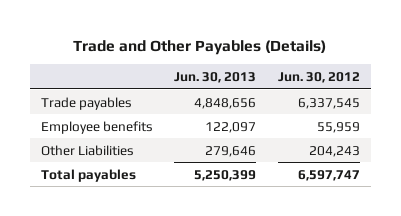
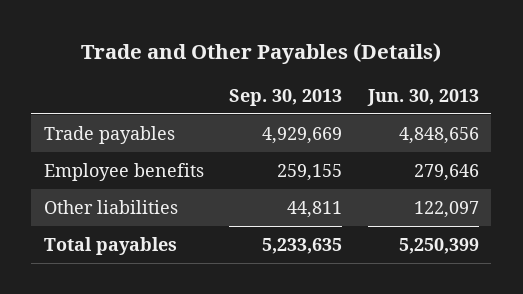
- | Jun. 30, 2013 | Jun. 30, 2012
+ | Sep. 30, 2013 | Jun. 30, 2013
- Employee benefits | 122,097 | 55,959
- Other Liabilities | 279,646 | 204,243
+ Employee benefits | 259,155 | 279,646
+ Other liabilities | 44,811 | 122,097

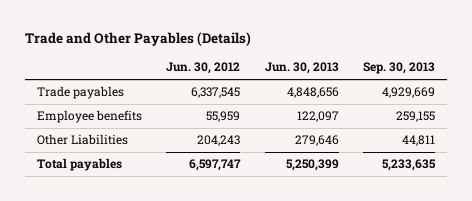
- | Sep. 30, 2013 | Jun. 30, 2013
+ | Jun. 30, 2012 | Jun. 30, 2013 | Sep. 30, 2013
- Employee benefits | 259,155 | 279,646
- Other liabilities | 44,811 | 122,097
+ Employee benefits | 55,959 | 122,097 | 259,155
+ Other Liabilities | 204,243 | 279,646 | 44,811

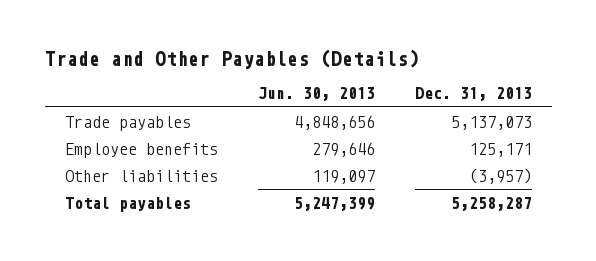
- | Jun. 30, 2012 | Jun. 30, 2013 | Sep. 30, 2013
+ | Jun. 30, 2013 | Dec. 31, 2013
- Employee benefits | 55,959 | 122,097 | 259,155
- Other Liabilities | 204,243 | 279,646 | 44,811
- Total payables | 6,597,747 | 5,250,399 | 5,233,635
+ Employee benefits | 279,646 | 125,171
+ Other liabilities | 119,097 | (3,957)
+ Total payables | 5,247,399 | 5,258,287

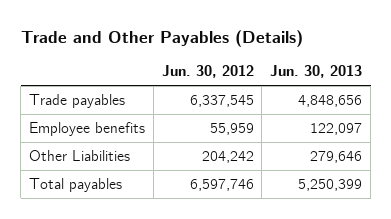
- | Jun. 30, 2013 | Dec. 31, 2013
+ | Jun. 30, 2012 | Jun. 30, 2013
- Employee benefits | 279,646 | 125,171
- Other liabilities | 119,097 | (3,957)
- Total payables | 5,247,399 | 5,258,287
+ Employee benefits | 55,959 | 122,097
+ Other Liabilities | 204,242 | 279,646
+ Total payables | 6,597,746 | 5,250,399

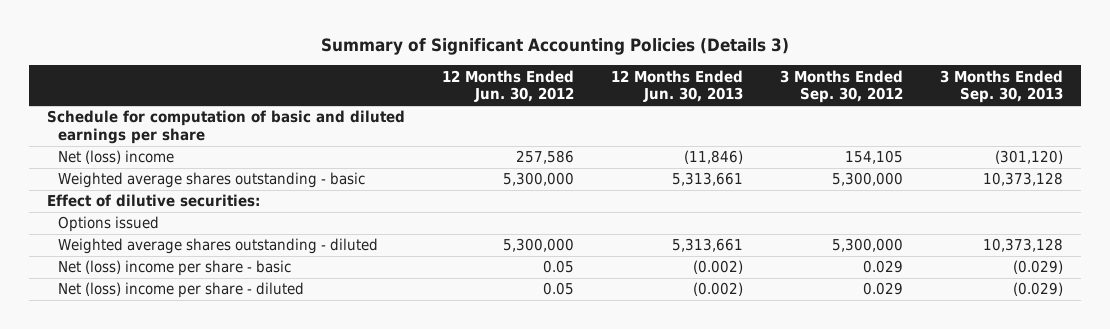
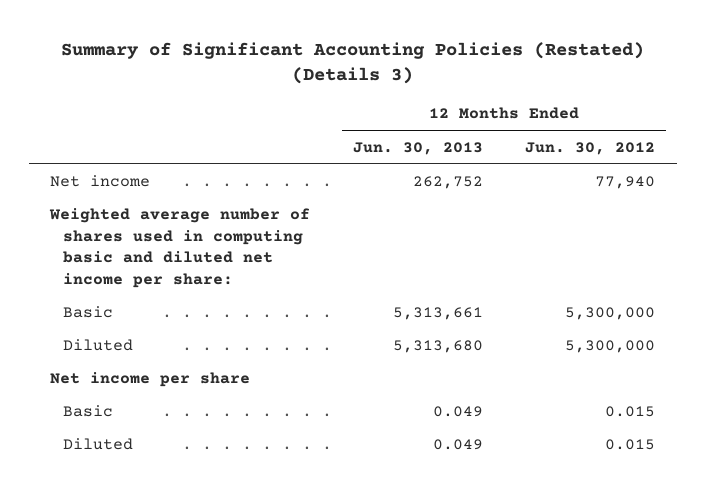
- Summary of Significant Accounting Policies (Details 3)
+ Summary of Significant Accounting Policies (Restated) (Details 3)
- | 12 Months Ended Jun. 30, 2012 | 12 Months Ended Jun. 30, 2013 | 3 Months Ended Sep. 30, 2012 | 3 Months Ended Sep. 30, 2013
+ | 12 Months Ended Jun. 30, 2013 | 12 Months Ended Jun. 30, 2012
- Schedule for computation of basic and diluted earnings per share
- Net (loss) income | 257,586 | (11,846) | 154,105 | (301,120)
- Weighted average shares outstanding - basic | 5,300,000 | 5,313,661 | 5,300,000 | 10,373,128
- Effect of dilutive securities:
- Options issued
- Weighted average shares outstanding - diluted | 5,300,000 | 5,313,661 | 5,300,000 | 10,373,128
- Net (loss) income per share - basic | 0.05 | (0.002) | 0.029 | (0.029)
- Net (loss) income per share - diluted | 0.05 | (0.002) | 0.029 | (0.029)
+ Net income | 262,752 | 77,940
+ Weighted average number of shares used in computing basic and diluted net income per share:
+ Basic | 5,313,661 | 5,300,000
+ Diluted | 5,313,680 | 5,300,000
+ Net income per share
+ Basic | 0.049 | 0.015
+ Diluted | 0.049 | 0.015

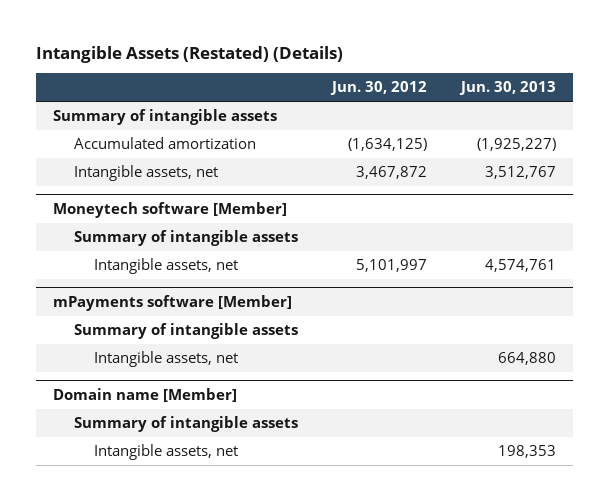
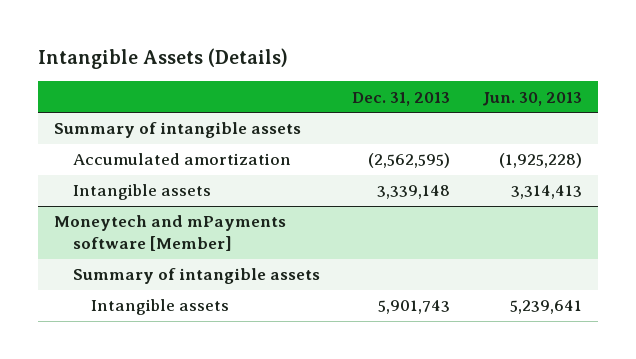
- Intangible Assets (Restated) (Details)
+ Intangible Assets (Details)
- | Jun. 30, 2012 | Jun. 30, 2013
+ | Dec. 31, 2013 | Jun. 30, 2013
- Accumulated amortization | (1,634,125) | (1,925,227)
- Intangible assets, net | 3,467,872 | 3,512,767
- Moneytech software [Member]
- Summary of intangible assets
- Intangible assets, net | 5,101,997 | 4,574,761
- mPayments software [Member]
- Summary of intangible assets
- Intangible assets, net | | 664,880
- Domain name [Member]
+ Accumulated amortization | (2,562,595) | (1,925,228)
+ Intangible assets | 3,339,148 | 3,314,413
+ Moneytech and mPayments software [Member]
- Intangible assets, net | | 198,353
+ Intangible assets | 5,901,743 | 5,239,641

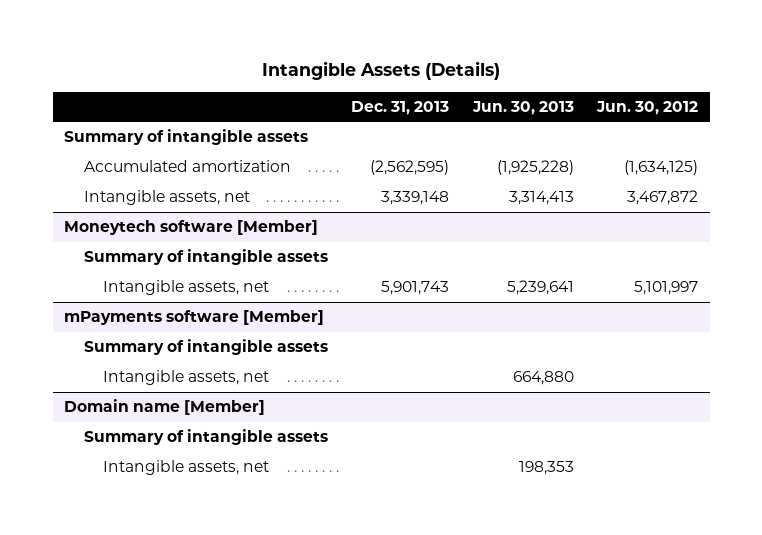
- | Dec. 31, 2013 | Jun. 30, 2013
+ | Dec. 31, 2013 | Jun. 30, 2013 | Jun. 30, 2012
- Intangible assets | 3,339,148 | 3,314,413
- Moneytech and mPayments software [Member]
+ Intangible assets, net | 3,339,148 | 3,314,413 | 3,467,872
+ Moneytech software [Member]
- Intangible assets | 5,901,743 | 5,239,641
+ Intangible assets, net | 5,901,743 | 5,239,641 | 5,101,997
+ mPayments software [Member]
+ Summary of intangible assets
+ Intangible assets, net | | 664,880 |
+ Domain name [Member]
+ Summary of intangible assets
+ Intangible assets, net | | 198,353 |

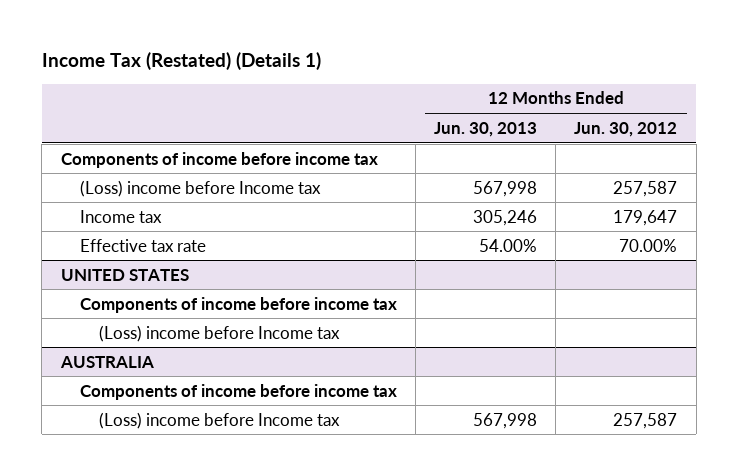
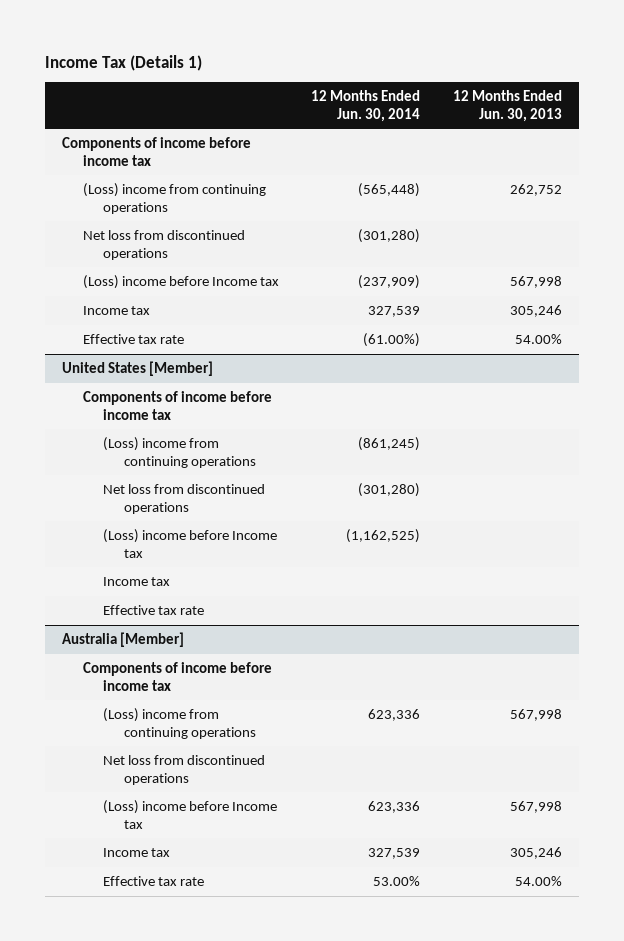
- Income Tax (Restated) (Details 1)
+ Income Tax (Details 1)
- | 12 Months Ended Jun. 30, 2013 | 12 Months Ended Jun. 30, 2012
+ | 12 Months Ended Jun. 30, 2014 | 12 Months Ended Jun. 30, 2013
+ (Loss) income from continuing operations | (565,448) | 262,752
+ Net loss from discontinued operations | (301,280) |
- UNITED STATES
+ United States [Member]
+ (Loss) income from continuing operations | (861,245) |
+ Net loss from discontinued operations | (301,280) |
- AUSTRALIA
+ Income tax
+ Effective tax rate
+ Australia [Member]
+ (Loss) income from continuing operations | 623,336 | 567,998
+ Net loss from discontinued operations
+ Income tax | 327,539 | 305,246
+ Effective tax rate | 53.00% | 54.00%

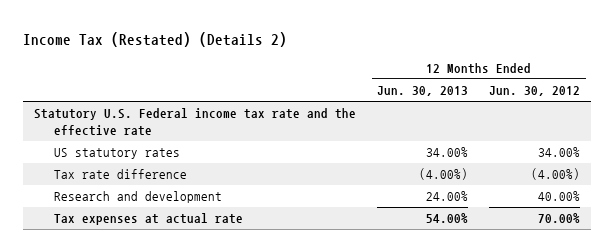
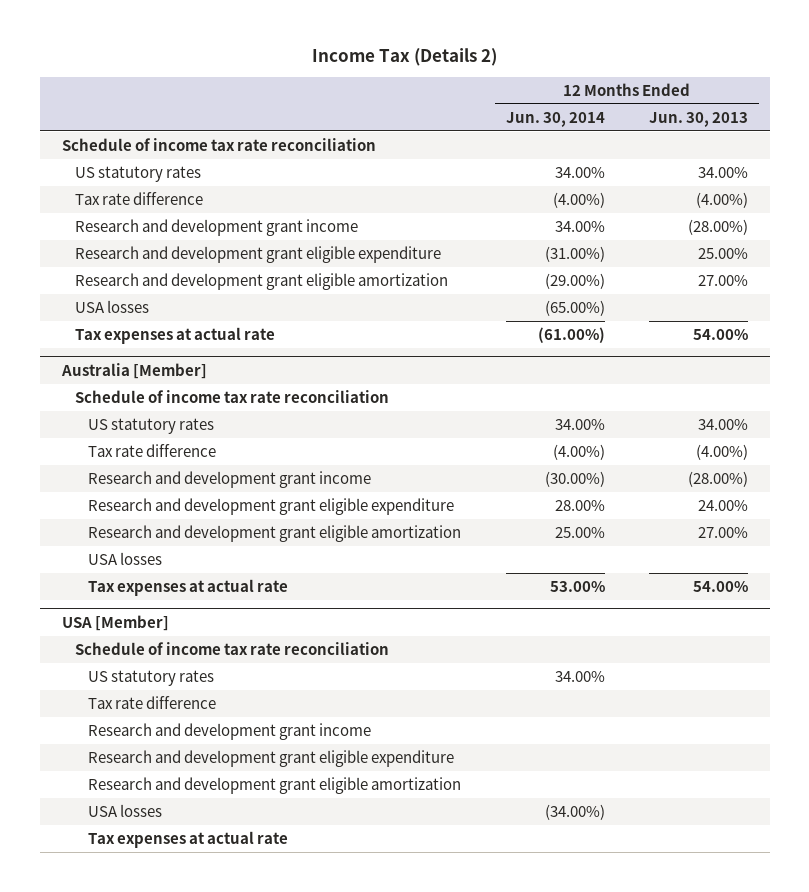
- Income Tax (Restated) (Details 2)
+ Income Tax (Details 2)
- | 12 Months Ended Jun. 30, 2013 | 12 Months Ended Jun. 30, 2012
+ | 12 Months Ended Jun. 30, 2014 | 12 Months Ended Jun. 30, 2013
- Statutory U.S. Federal income tax rate and the effective rate
+ Schedule of income tax rate reconciliation
- Research and development | 24.00% | 40.00%
+ Research and development grant income | 34.00% | (28.00%)
+ Research and development grant eligible expenditure | (31.00%) | 25.00%
+ Research and development grant eligible amortization | (29.00%) | 27.00%
+ USA losses | (65.00%) |
+ Australia [Member]
+ Schedule of income tax rate reconciliation
+ US statutory rates | 34.00% | 34.00%
+ Tax rate difference | (4.00%) | (4.00%)
+ Research and development grant income | (30.00%) | (28.00%)
+ Research and development grant eligible expenditure | 28.00% | 24.00%
+ Research and development grant eligible amortization | 25.00% | 27.00%
+ USA losses
+ Tax expenses at actual rate | 53.00% | 54.00%
+ USA [Member]
+ Schedule of income tax rate reconciliation
+ US statutory rates | 34.00% |
+ Tax rate difference
+ Research and development grant income
+ Research and development grant eligible expenditure
+ Research and development grant eligible amortization
+ USA losses | (34.00%) |
+ Tax expenses at actual rate

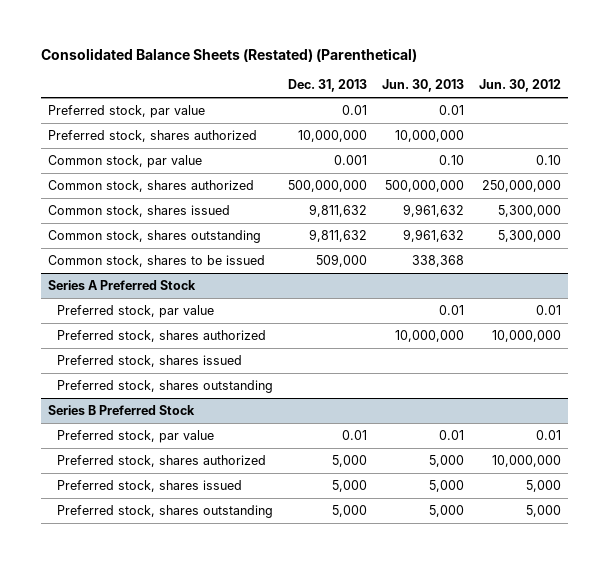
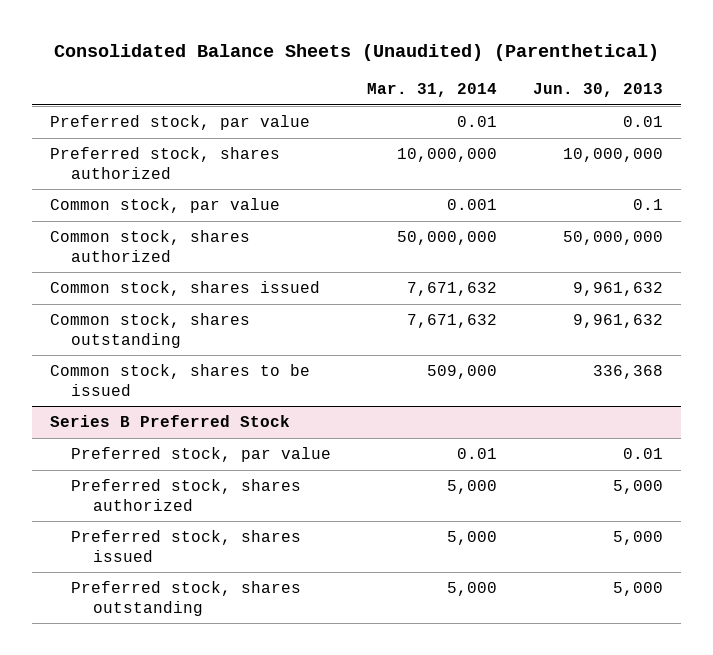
- Consolidated Balance Sheets (Restated) (Parenthetical)
+ Consolidated Balance Sheets (Unaudited) (Parenthetical)
- | Dec. 31, 2013 | Jun. 30, 2013 | Jun. 30, 2012
+ | Mar. 31, 2014 | Jun. 30, 2013
- Common stock, par value | 0.001 | 0.10 | 0.10
- Common stock, shares authorized | 500,000,000 | 500,000,000 | 250,000,000
+ Common stock, par value | 0.001 | 0.1
+ Common stock, shares authorized | 50,000,000 | 50,000,000
- Common stock, shares to be issued | 509,000 | 338,368 |
- Series A Preferred Stock
- Preferred stock, par value | | 0.01 | 0.01
- Preferred stock, shares authorized | | 10,000,000 | 10,000,000
- Preferred stock, shares issued
- Preferred stock, shares outstanding
+ Common stock, shares to be issued | 509,000 | 336,368

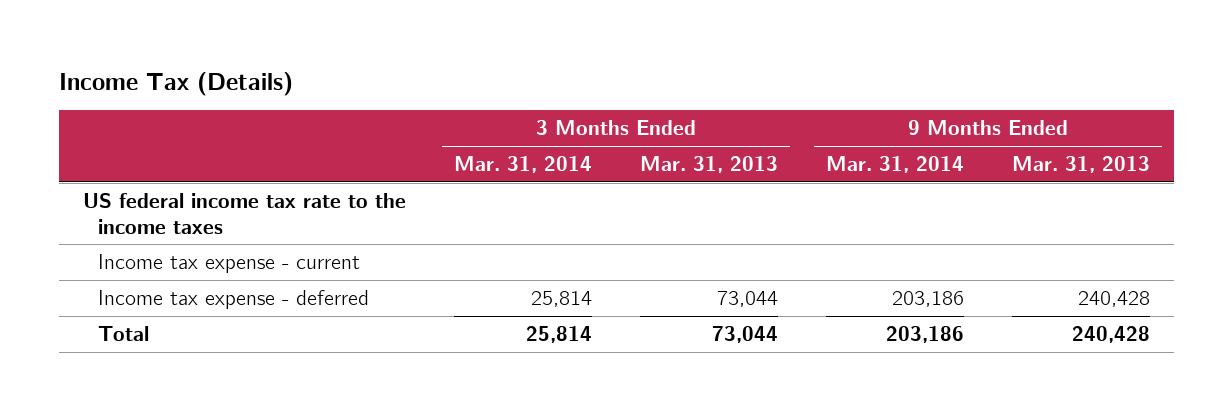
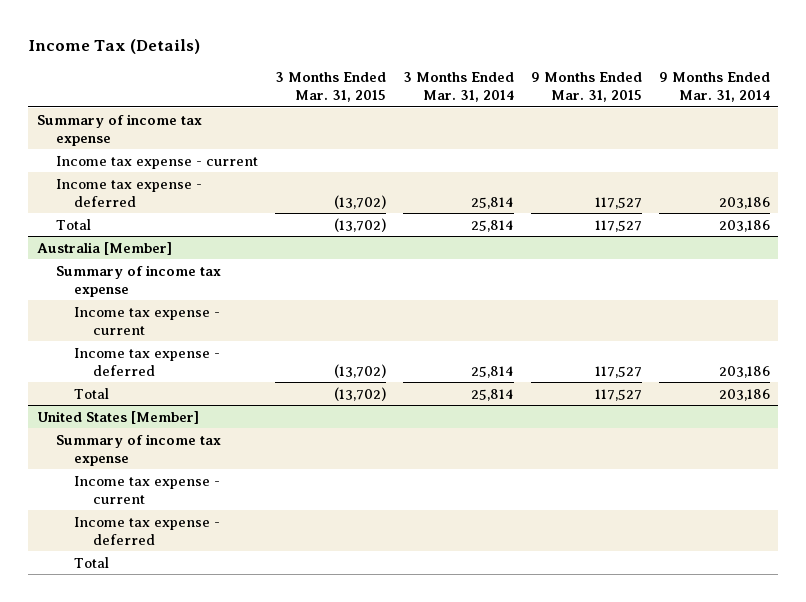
- | 3 Months Ended Mar. 31, 2014 | 3 Months Ended Mar. 31, 2013 | 9 Months Ended Mar. 31, 2014 | 9 Months Ended Mar. 31, 2013
+ | 3 Months Ended Mar. 31, 2015 | 3 Months Ended Mar. 31, 2014 | 9 Months Ended Mar. 31, 2015 | 9 Months Ended Mar. 31, 2014
- US federal income tax rate to the income taxes
+ Summary of income tax expense
+ Australia [Member]
+ Summary of income tax expense
+ Income tax expense - current
+ Income tax expense - deferred | (13,702) | 25,814 | 117,527 | 203,186
+ Total | (13,702) | 25,814 | 117,527 | 203,186
+ United States [Member]
+ Summary of income tax expense
+ Income tax expense - current
+ Income tax expense - deferred
+ Total

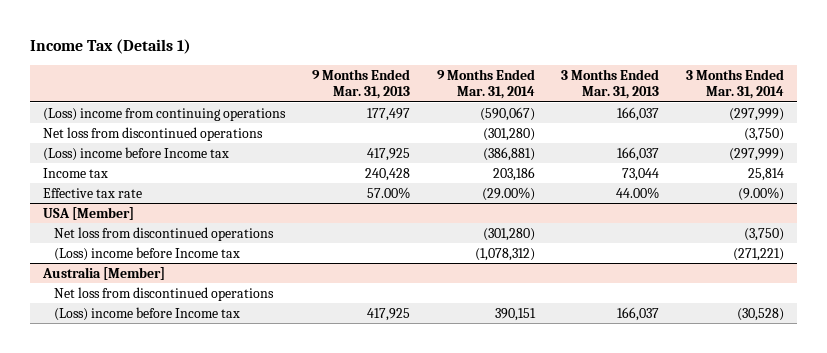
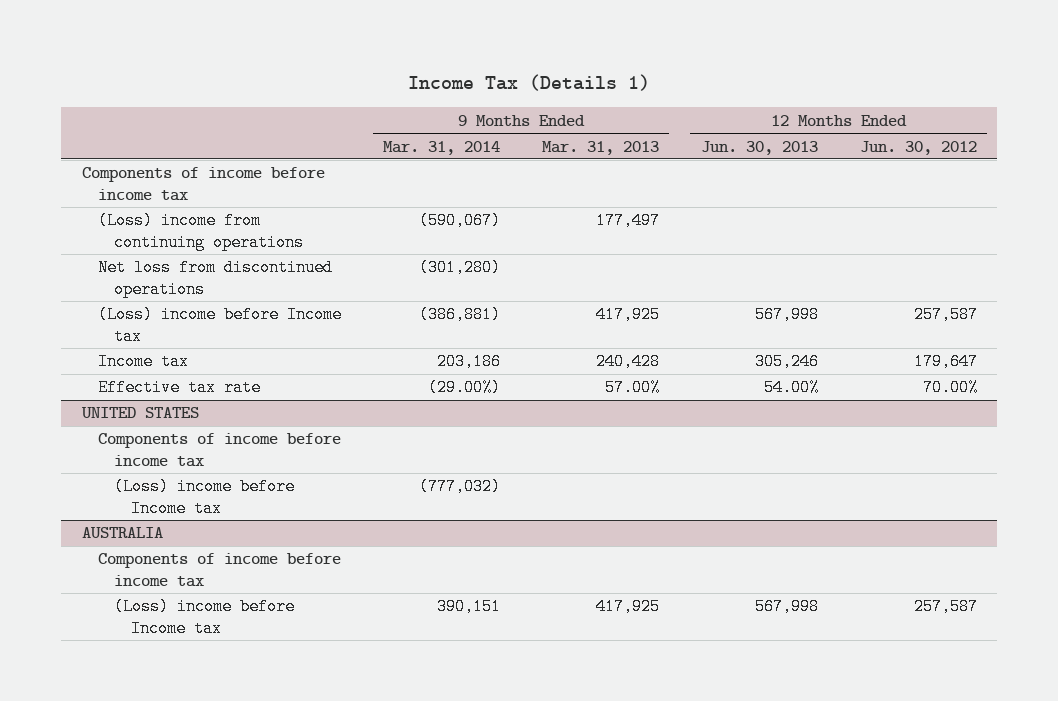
- | 9 Months Ended Mar. 31, 2013 | 9 Months Ended Mar. 31, 2014 | 3 Months Ended Mar. 31, 2013 | 3 Months Ended Mar. 31, 2014
+ | 9 Months Ended Mar. 31, 2014 | 9 Months Ended Mar. 31, 2013 | 12 Months Ended Jun. 30, 2013 | 12 Months Ended Jun. 30, 2012
+ Components of income before income tax
- USA [Member]
- Net loss from discontinued operations | | (301,280) | | (3,750)
- (Loss) income before Income tax | | (1,078,312) | | (271,221)
- Australia [Member]
- Net loss from discontinued operations
+ UNITED STATES
+ Components of income before income tax
+ (Loss) income before Income tax | (777,032) | | |
+ AUSTRALIA
+ Components of income before income tax

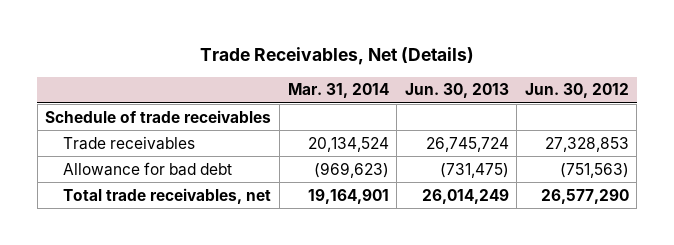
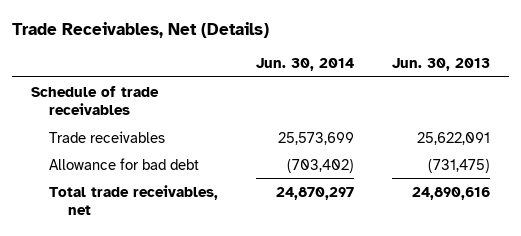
- | Mar. 31, 2014 | Jun. 30, 2013 | Jun. 30, 2012
+ | Jun. 30, 2014 | Jun. 30, 2013
- Trade receivables | 20,134,524 | 26,745,724 | 27,328,853
+ Trade receivables | 25,573,699 | 25,622,091
- Total trade receivables, net | 19,164,901 | 26,014,249 | 26,577,290
+ Total trade receivables, net | 24,870,297 | 24,890,616

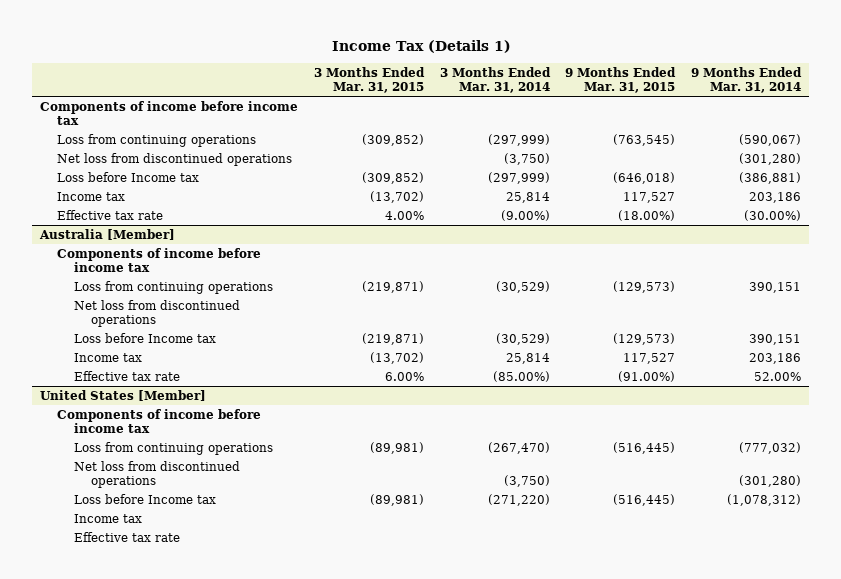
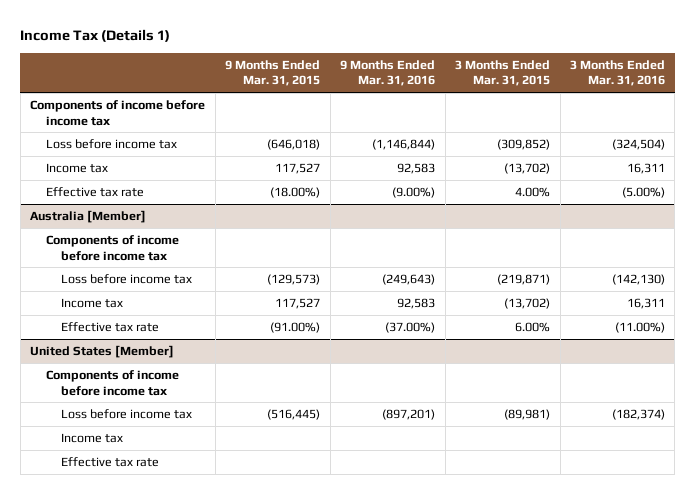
- | 3 Months Ended Mar. 31, 2015 | 3 Months Ended Mar. 31, 2014 | 9 Months Ended Mar. 31, 2015 | 9 Months Ended Mar. 31, 2014
+ | 9 Months Ended Mar. 31, 2015 | 9 Months Ended Mar. 31, 2016 | 3 Months Ended Mar. 31, 2015 | 3 Months Ended Mar. 31, 2016
- Loss from continuing operations | (309,852) | (297,999) | (763,545) | (590,067)
- Net loss from discontinued operations | | (3,750) | | (301,280)
- Loss before Income tax | (309,852) | (297,999) | (646,018) | (386,881)
+ Loss before income tax | (646,018) | (1,146,844) | (309,852) | (324,504)
@ Australia [Member]
- Loss from continuing operations | (219,871) | (30,529) | (129,573) | 390,151
- Net loss from discontinued operations
- Loss before Income tax | (219,871) | (30,529) | (129,573) | 390,151
+ Loss before income tax | (129,573) | (249,643) | (219,871) | (142,130)
@ United States [Member]
- Loss from continuing operations | (89,981) | (267,470) | (516,445) | (777,032)
- Net loss from discontinued operations | | (3,750) | | (301,280)
- Loss before Income tax | (89,981) | (271,220) | (516,445) | (1,078,312)
+ Loss before income tax | (516,445) | (897,201) | (89,981) | (182,374)

